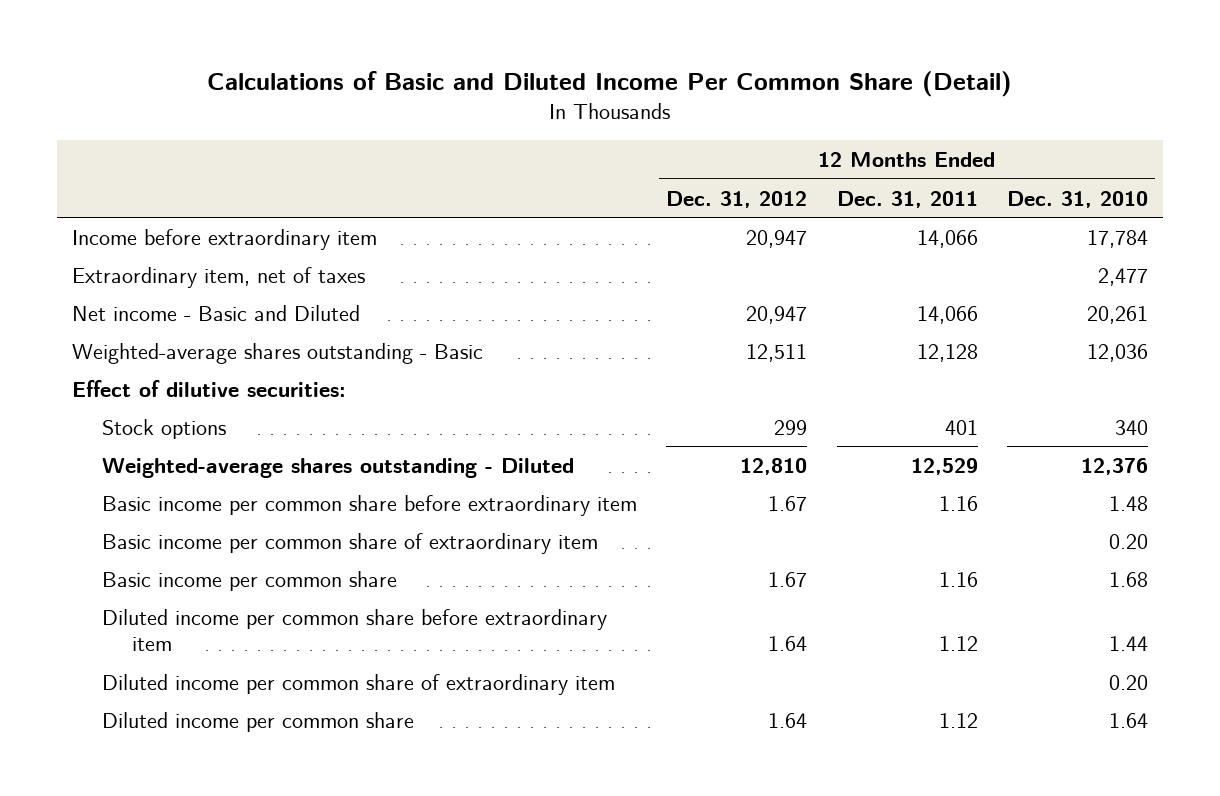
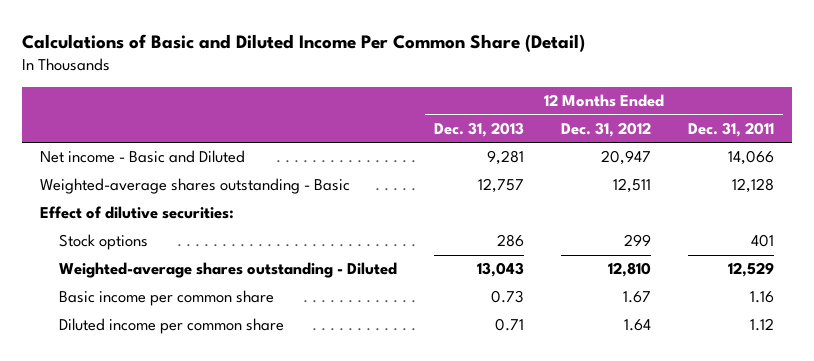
- | 12 Months Ended Dec. 31, 2012 | 12 Months Ended Dec. 31, 2011 | 12 Months Ended Dec. 31, 2010
+ | 12 Months Ended Dec. 31, 2013 | 12 Months Ended Dec. 31, 2012 | 12 Months Ended Dec. 31, 2011
- Income before extraordinary item | 20,947 | 14,066 | 17,784
- Extraordinary item, net of taxes | | | 2,477
- Basic income per common share before extraordinary item | 1.67 | 1.16 | 1.48
- Basic income per common share of extraordinary item | | | 0.20
- Diluted income per common share before extraordinary item | 1.64 | 1.12 | 1.44
- Diluted income per common share of extraordinary item | | | 0.20

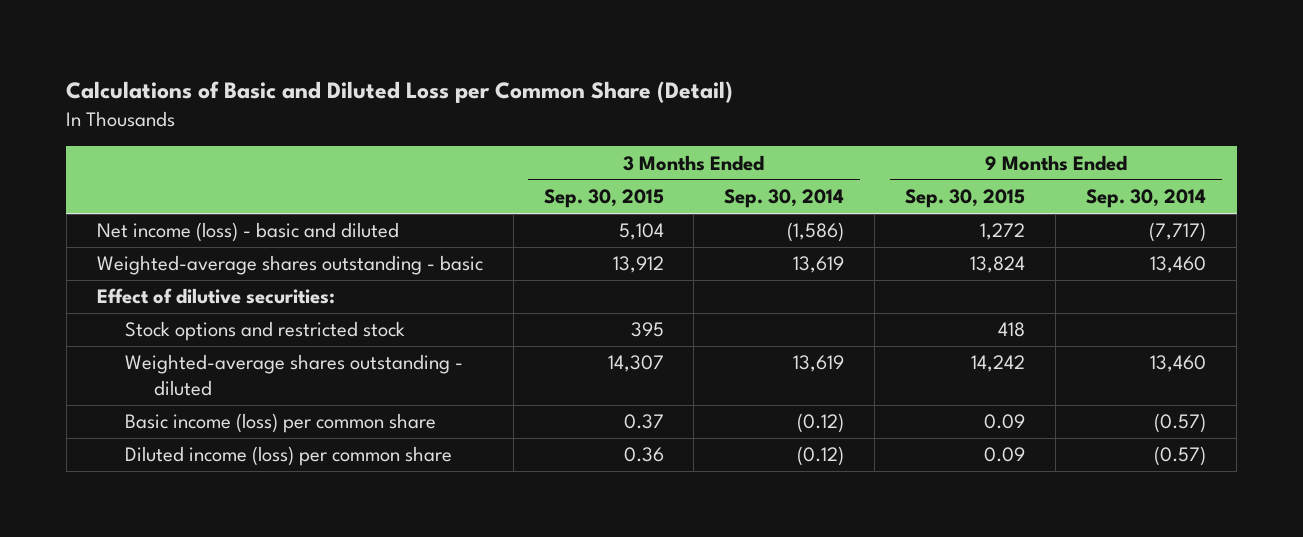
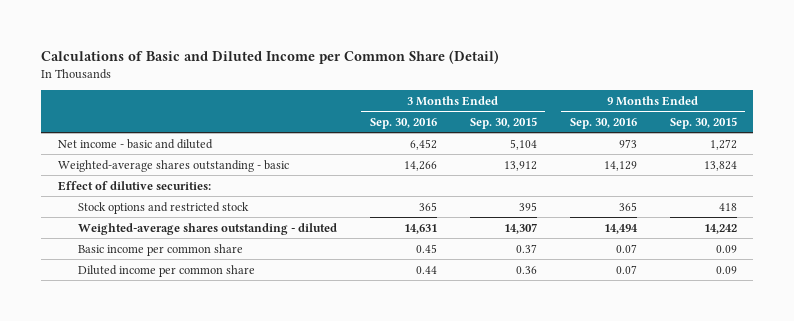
- Calculations of Basic and Diluted Loss per Common Share (Detail)
+ Calculations of Basic and Diluted Income per Common Share (Detail)
- | 3 Months Ended Sep. 30, 2015 | 3 Months Ended Sep. 30, 2014 | 9 Months Ended Sep. 30, 2015 | 9 Months Ended Sep. 30, 2014
+ | 3 Months Ended Sep. 30, 2016 | 3 Months Ended Sep. 30, 2015 | 9 Months Ended Sep. 30, 2016 | 9 Months Ended Sep. 30, 2015
- Net income (loss) - basic and diluted | 5,104 | (1,586) | 1,272 | (7,717)
+ Net income - basic and diluted | 6,452 | 5,104 | 973 | 1,272
- Basic income (loss) per common share | 0.37 | (0.12) | 0.09 | (0.57)
- Diluted income (loss) per common share | 0.36 | (0.12) | 0.09 | (0.57)
+ Basic income per common share | 0.45 | 0.37 | 0.07 | 0.09
+ Diluted income per common share | 0.44 | 0.36 | 0.07 | 0.09

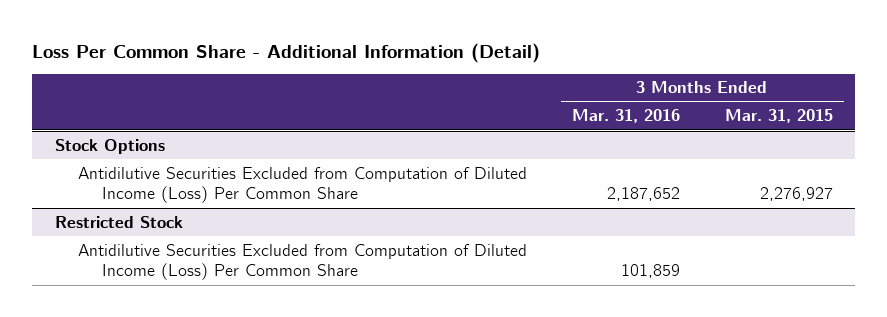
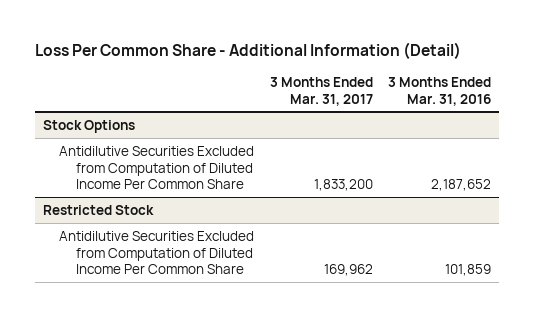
- | 3 Months Ended Mar. 31, 2016 | 3 Months Ended Mar. 31, 2015
+ | 3 Months Ended Mar. 31, 2017 | 3 Months Ended Mar. 31, 2016
@ Stock Options
- Antidilutive Securities Excluded from Computation of Diluted Income (Loss) Per Common Share | 2,187,652 | 2,276,927
+ Antidilutive Securities Excluded from Computation of Diluted Income Per Common Share | 1,833,200 | 2,187,652
@ Restricted Stock
- Antidilutive Securities Excluded from Computation of Diluted Income (Loss) Per Common Share | 101,859 |
+ Antidilutive Securities Excluded from Computation of Diluted Income Per Common Share | 169,962 | 101,859

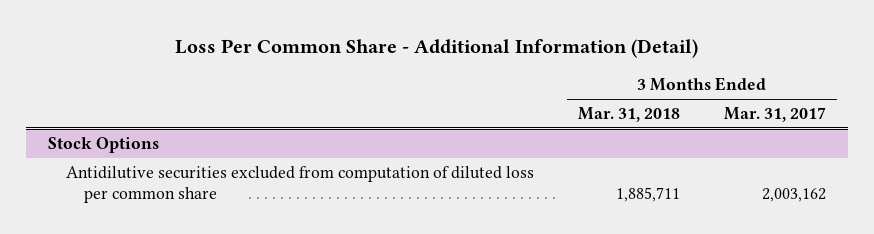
- | 3 Months Ended Mar. 31, 2017 | 3 Months Ended Mar. 31, 2016
+ | 3 Months Ended Mar. 31, 2018 | 3 Months Ended Mar. 31, 2017
@ Stock Options
- Antidilutive Securities Excluded from Computation of Diluted Income Per Common Share | 1,833,200 | 2,187,652
- Restricted Stock
- Antidilutive Securities Excluded from Computation of Diluted Income Per Common Share | 169,962 | 101,859
@ Stock Options
+ Antidilutive securities excluded from computation of diluted loss per common share | 1,885,711 | 2,003,162

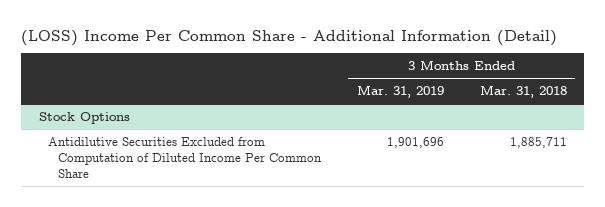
- Loss Per Common Share - Additional Information (Detail)
+ (LOSS) Income Per Common Share - Additional Information (Detail)
- | 3 Months Ended Mar. 31, 2018 | 3 Months Ended Mar. 31, 2017
+ | 3 Months Ended Mar. 31, 2019 | 3 Months Ended Mar. 31, 2018
@ Stock Options
- Antidilutive securities excluded from computation of diluted loss per common share | 1,885,711 | 2,003,162
+ Antidilutive Securities Excluded from Computation of Diluted Income Per Common Share | 1,901,696 | 1,885,711

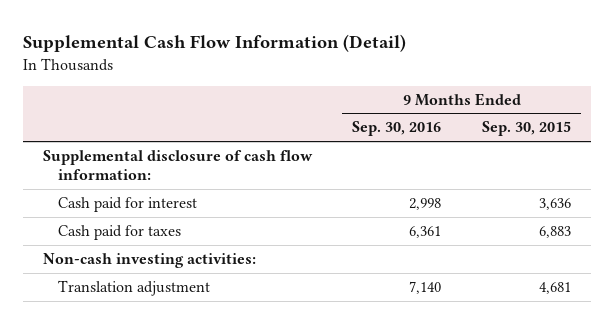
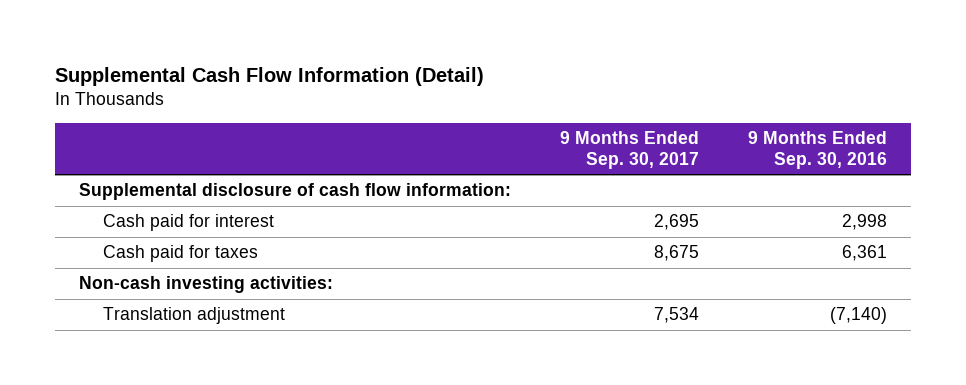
- | 9 Months Ended Sep. 30, 2016 | 9 Months Ended Sep. 30, 2015
+ | 9 Months Ended Sep. 30, 2017 | 9 Months Ended Sep. 30, 2016
- Translation adjustment | 7,140 | 4,681
+ Translation adjustment | 7,534 | (7,140)

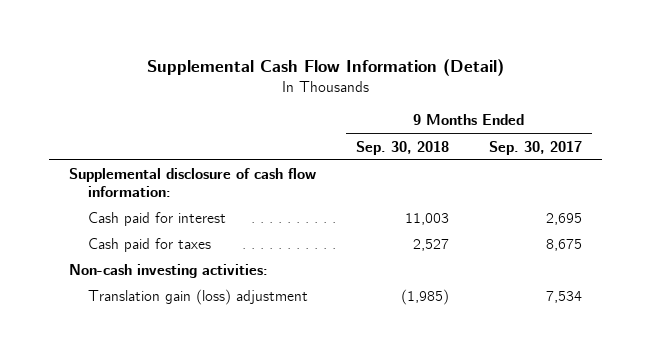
- | 9 Months Ended Sep. 30, 2017 | 9 Months Ended Sep. 30, 2016
+ | 9 Months Ended Sep. 30, 2018 | 9 Months Ended Sep. 30, 2017
- Translation adjustment | 7,534 | (7,140)
+ Translation gain (loss) adjustment | (1,985) | 7,534

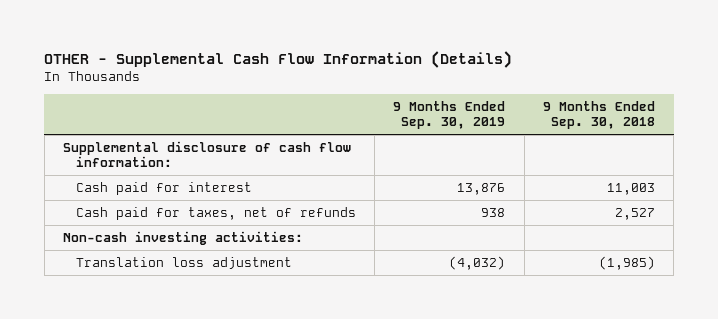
- Supplemental Cash Flow Information (Detail)
+ OTHER - Supplemental Cash Flow Information (Details)
- | 9 Months Ended Sep. 30, 2018 | 9 Months Ended Sep. 30, 2017
+ | 9 Months Ended Sep. 30, 2019 | 9 Months Ended Sep. 30, 2018
- Cash paid for taxes | 2,527 | 8,675
+ Cash paid for taxes, net of refunds | 938 | 2,527
- Translation gain (loss) adjustment | (1,985) | 7,534
+ Translation loss adjustment | (4,032) | (1,985)

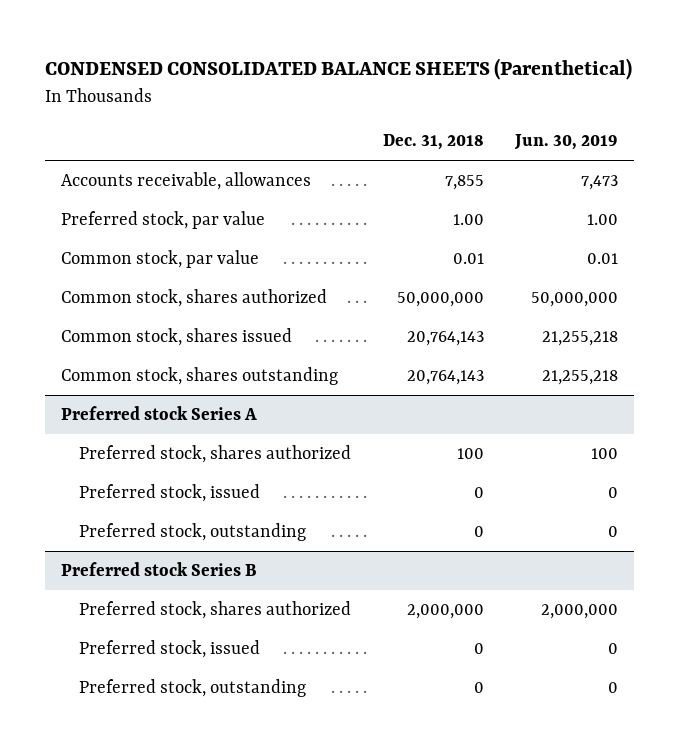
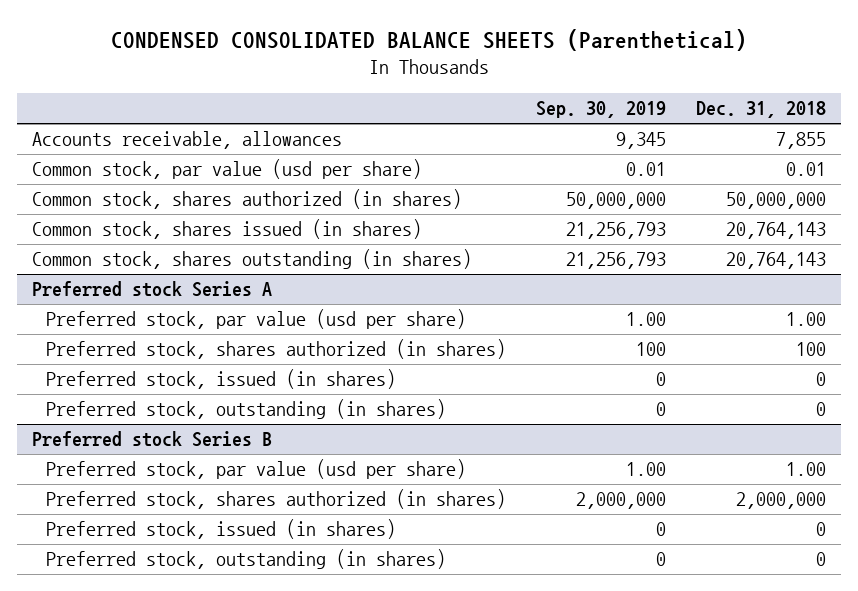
- | Dec. 31, 2018 | Jun. 30, 2019
+ | Sep. 30, 2019 | Dec. 31, 2018
- Preferred stock, par value | 1.00 | 1.00
- Common stock, par value | 0.01 | 0.01
- Common stock, shares authorized | 50,000,000 | 50,000,000
- Common stock, shares issued | 20,764,143 | 21,255,218
- Common stock, shares outstanding | 20,764,143 | 21,255,218
+ Common stock, par value (usd per share) | 0.01 | 0.01
+ Common stock, shares authorized (in shares) | 50,000,000 | 50,000,000
+ Common stock, shares issued (in shares) | 21,256,793 | 20,764,143
+ Common stock, shares outstanding (in shares) | 21,256,793 | 20,764,143
@ Preferred stock Series A
- Preferred stock, shares authorized | 100 | 100
- Preferred stock, issued | 0 | 0
- Preferred stock, outstanding | 0 | 0
+ Preferred stock, par value (usd per share) | 1.00 | 1.00
+ Preferred stock, shares authorized (in shares) | 100 | 100
+ Preferred stock, issued (in shares) | 0 | 0
+ Preferred stock, outstanding (in shares) | 0 | 0
@ Preferred stock Series B
- Preferred stock, shares authorized | 2,000,000 | 2,000,000
- Preferred stock, issued | 0 | 0
- Preferred stock, outstanding | 0 | 0
+ Preferred stock, par value (usd per share) | 1.00 | 1.00
+ Preferred stock, shares authorized (in shares) | 2,000,000 | 2,000,000
+ Preferred stock, issued (in shares) | 0 | 0
+ Preferred stock, outstanding (in shares) | 0 | 0

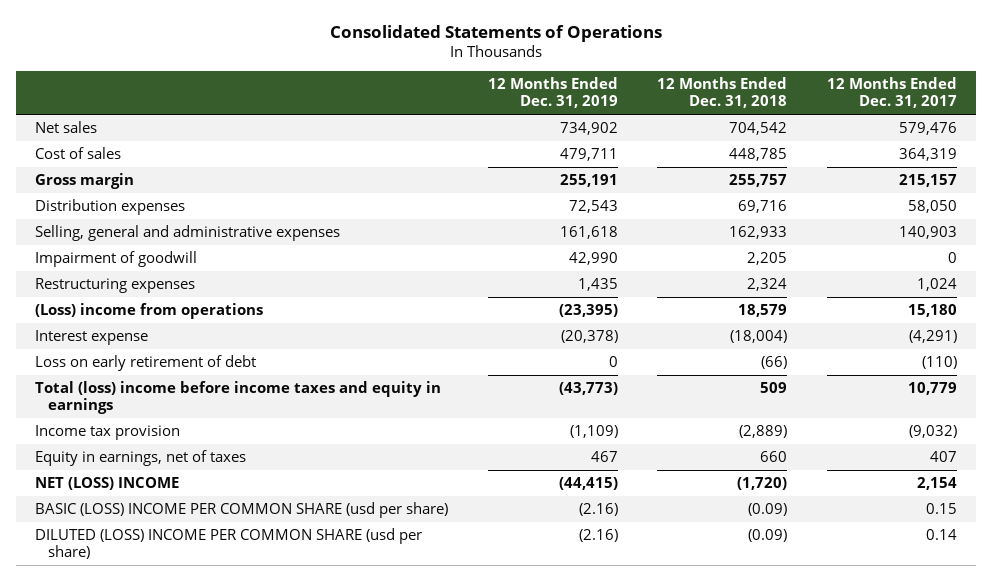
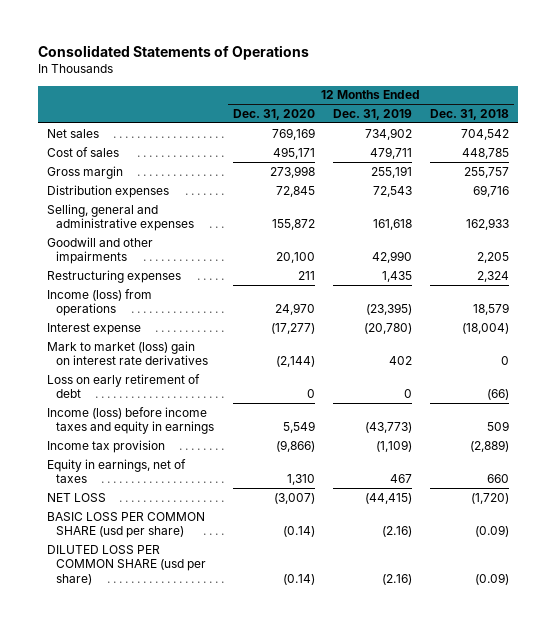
- | 12 Months Ended Dec. 31, 2019 | 12 Months Ended Dec. 31, 2018 | 12 Months Ended Dec. 31, 2017
+ | 12 Months Ended Dec. 31, 2020 | 12 Months Ended Dec. 31, 2019 | 12 Months Ended Dec. 31, 2018
- Impairment of goodwill | 42,990 | 2,205 | 0
+ Goodwill and other impairments | 20,100 | 42,990 | 2,205
- (Loss) income from operations | (23,395) | 18,579 | 15,180
- Interest expense | (20,378) | (18,004) | (4,291)
+ Income (loss) from operations | 24,970 | (23,395) | 18,579
+ Interest expense | (17,277) | (20,780) | (18,004)
+ Mark to market (loss) gain on interest rate derivatives | (2,144) | 402 | 0
- Total (loss) income before income taxes and equity in earnings | (43,773) | 509 | 10,779
+ Income (loss) before income taxes and equity in earnings | 5,549 | (43,773) | 509
- NET (LOSS) INCOME | (44,415) | (1,720) | 2,154
- BASIC (LOSS) INCOME PER COMMON SHARE (usd per share) | (2.16) | (0.09) | 0.15
- DILUTED (LOSS) INCOME PER COMMON SHARE (usd per share) | (2.16) | (0.09) | 0.14
+ NET LOSS | (3,007) | (44,415) | (1,720)
+ BASIC LOSS PER COMMON SHARE (usd per share) | (0.14) | (2.16) | (0.09)
+ DILUTED LOSS PER COMMON SHARE (usd per share) | (0.14) | (2.16) | (0.09)

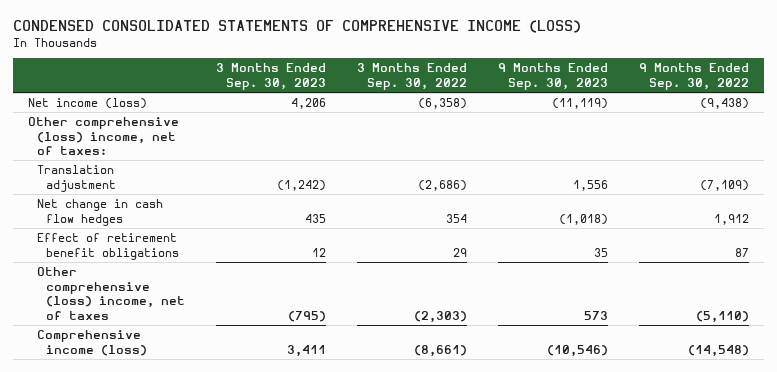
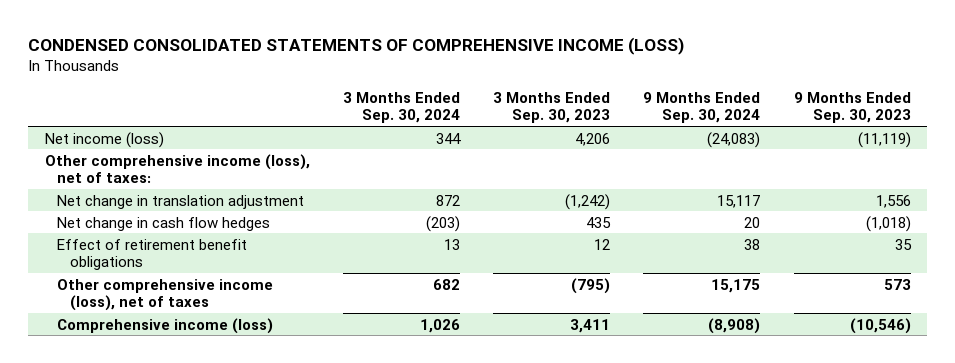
- | 3 Months Ended Sep. 30, 2023 | 3 Months Ended Sep. 30, 2022 | 9 Months Ended Sep. 30, 2023 | 9 Months Ended Sep. 30, 2022
+ | 3 Months Ended Sep. 30, 2024 | 3 Months Ended Sep. 30, 2023 | 9 Months Ended Sep. 30, 2024 | 9 Months Ended Sep. 30, 2023
- Other comprehensive (loss) income, net of taxes:
- Translation adjustment | (1,242) | (2,686) | 1,556 | (7,109)
+ Other comprehensive income (loss), net of taxes:
+ Net change in translation adjustment | 872 | (1,242) | 15,117 | 1,556
- Other comprehensive (loss) income, net of taxes | (795) | (2,303) | 573 | (5,110)
+ Other comprehensive income (loss), net of taxes | 682 | (795) | 15,175 | 573

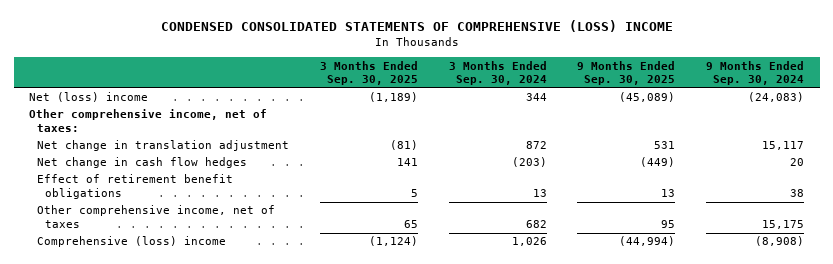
- CONDENSED CONSOLIDATED STATEMENTS OF COMPREHENSIVE INCOME (LOSS)
+ CONDENSED CONSOLIDATED STATEMENTS OF COMPREHENSIVE (LOSS) INCOME
- | 3 Months Ended Sep. 30, 2024 | 3 Months Ended Sep. 30, 2023 | 9 Months Ended Sep. 30, 2024 | 9 Months Ended Sep. 30, 2023
+ | 3 Months Ended Sep. 30, 2025 | 3 Months Ended Sep. 30, 2024 | 9 Months Ended Sep. 30, 2025 | 9 Months Ended Sep. 30, 2024
- Net income (loss) | 344 | 4,206 | (24,083) | (11,119)
- Other comprehensive income (loss), net of taxes:
+ Net (loss) income | (1,189) | 344 | (45,089) | (24,083)
+ Other comprehensive income, net of taxes:
- Other comprehensive income (loss), net of taxes | 682 | (795) | 15,175 | 573
- Comprehensive income (loss) | 1,026 | 3,411 | (8,908) | (10,546)
+ Other comprehensive income, net of taxes | 65 | 682 | 95 | 15,175
+ Comprehensive (loss) income | (1,124) | 1,026 | (44,994) | (8,908)

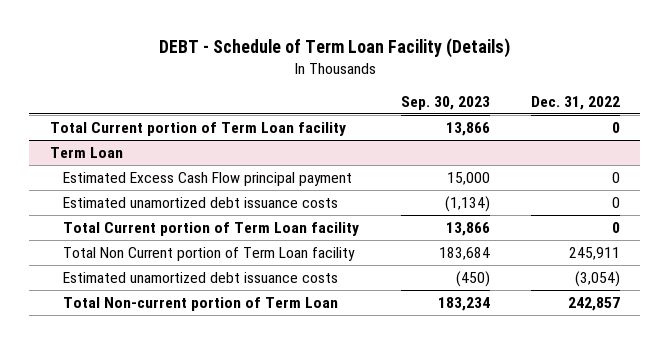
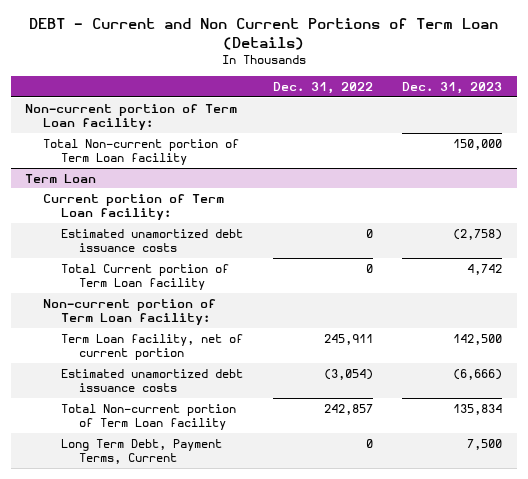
- DEBT - Schedule of Term Loan Facility (Details)
+ DEBT - Current and Non Current Portions of Term Loan (Details)
- | Sep. 30, 2023 | Dec. 31, 2022
+ | Dec. 31, 2022 | Dec. 31, 2023
- Total Current portion of Term Loan facility | 13,866 | 0
+ Non-current portion of Term Loan facility:
+ Total Non-current portion of Term Loan facility | | 150,000
@ Term Loan
- Estimated Excess Cash Flow principal payment | 15,000 | 0
+ Current portion of Term Loan facility:
- Total Non Current portion of Term Loan facility | 183,684 | 245,911
+ Non-current portion of Term Loan facility:
+ Term Loan facility, net of current portion | 245,911 | 142,500
- Total Non-current portion of Term Loan | 183,234 | 242,857
+ Total Non-current portion of Term Loan facility | 242,857 | 135,834
+ Long Term Debt, Payment Terms, Current | 0 | 7,500

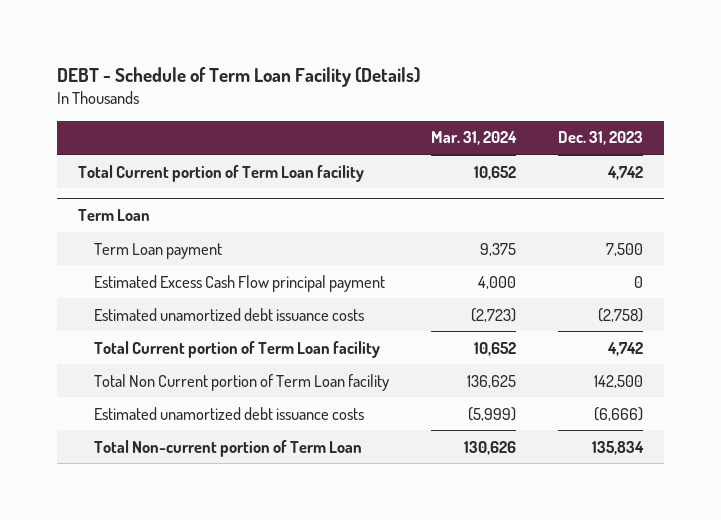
- DEBT - Current and Non Current Portions of Term Loan (Details)
+ DEBT - Schedule of Term Loan Facility (Details)
- | Dec. 31, 2022 | Dec. 31, 2023
+ | Mar. 31, 2024 | Dec. 31, 2023
- Non-current portion of Term Loan facility:
- Total Non-current portion of Term Loan facility | | 150,000
+ Total Current portion of Term Loan facility | 10,652 | 4,742
@ Term Loan
- Current portion of Term Loan facility:
+ Term Loan payment | 9,375 | 7,500
+ Estimated Excess Cash Flow principal payment | 4,000 | 0
- Non-current portion of Term Loan facility:
- Term Loan facility, net of current portion | 245,911 | 142,500
+ Total Non Current portion of Term Loan facility | 136,625 | 142,500
- Total Non-current portion of Term Loan facility | 242,857 | 135,834
- Long Term Debt, Payment Terms, Current | 0 | 7,500
+ Total Non-current portion of Term Loan | 130,626 | 135,834

